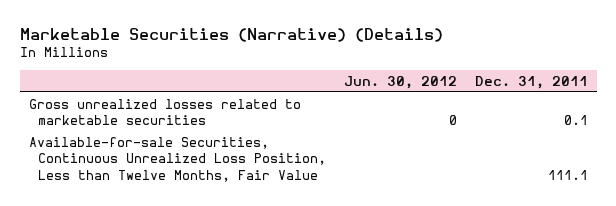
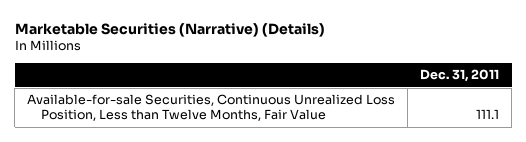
- | Jun. 30, 2012 | Dec. 31, 2011
+ | Dec. 31, 2011
- Gross unrealized losses related to marketable securities | 0 | 0.1

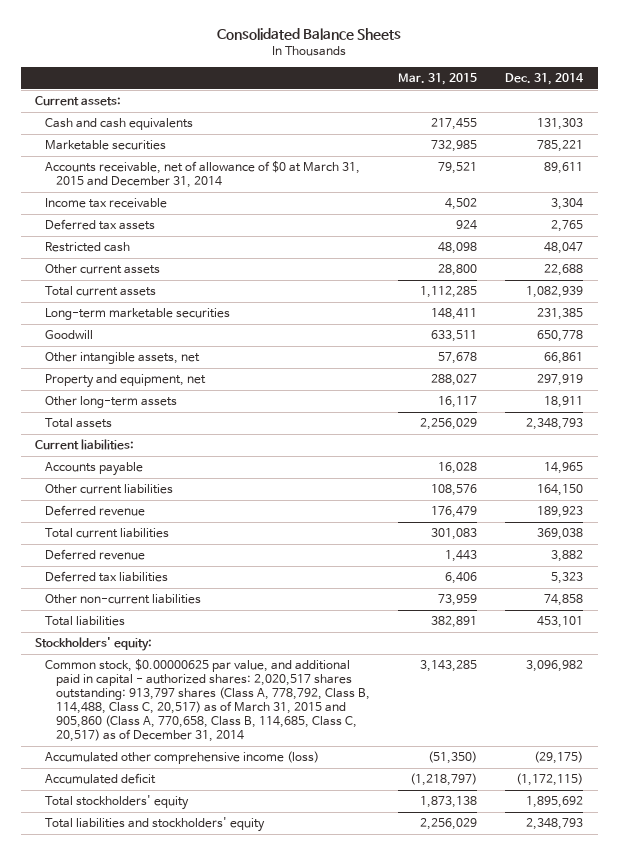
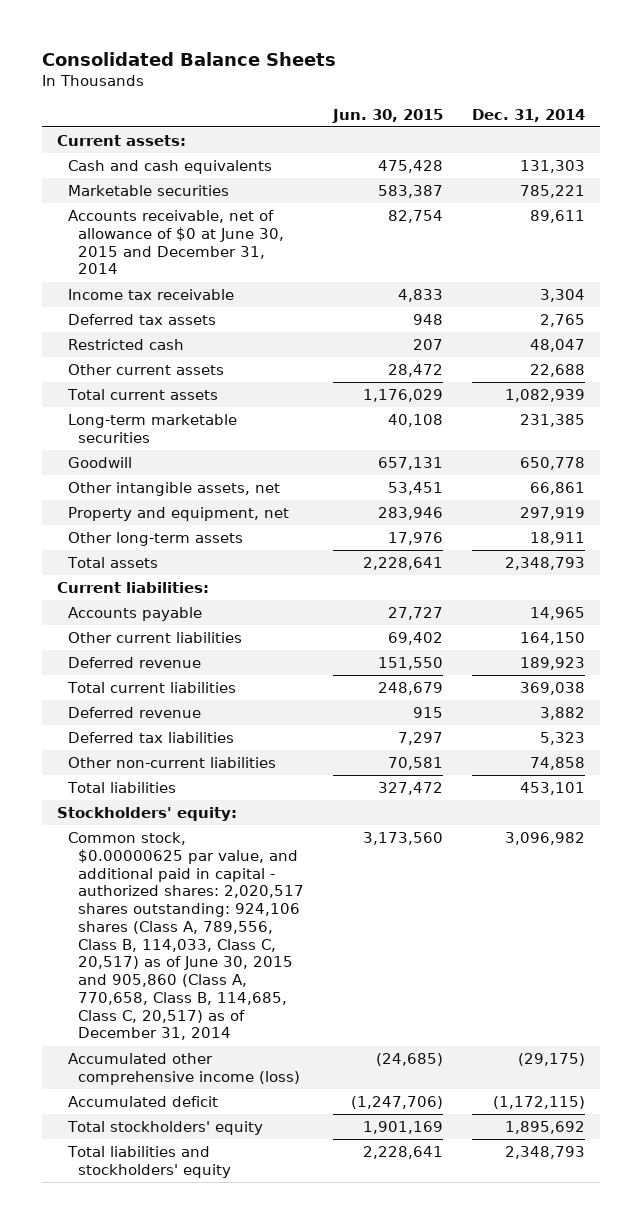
- | Mar. 31, 2015 | Dec. 31, 2014
+ | Jun. 30, 2015 | Dec. 31, 2014
- Accounts receivable, net of allowance of $0 at March 31, 2015 and December 31, 2014 | 79,521 | 89,611
+ Accounts receivable, net of allowance of $0 at June 30, 2015 and December 31, 2014 | 82,754 | 89,611
- Common stock, $0.00000625 par value, and additional paid in capital - authorized shares: 2,020,517 shares outstanding: 913,797 shares (Class A, 778,792, Class B, 114,488, Class C, 20,517) as of March 31, 2015 and 905,860 (Class A, 770,658, Class B, 114,685, Class C, 20,517) as of December 31, 2014 | 3,143,285 | 3,096,982
+ Common stock, $0.00000625 par value, and additional paid in capital - authorized shares: 2,020,517 shares outstanding: 924,106 shares (Class A, 789,556, Class B, 114,033, Class C, 20,517) as of June 30, 2015 and 905,860 (Class A, 770,658, Class B, 114,685, Class C, 20,517) as of December 31, 2014 | 3,173,560 | 3,096,982

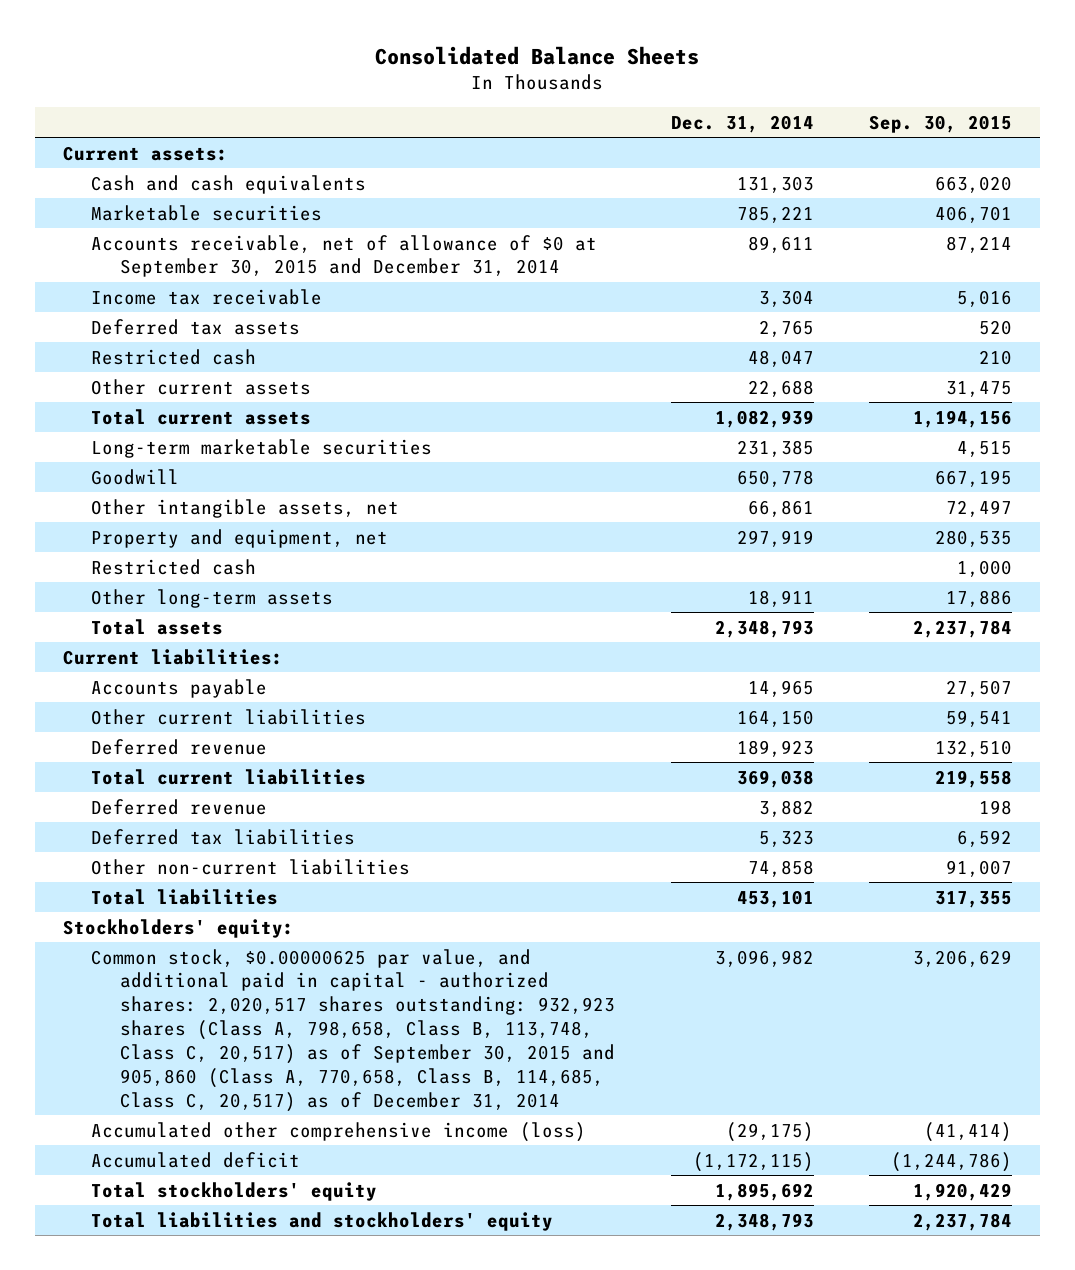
- | Jun. 30, 2015 | Dec. 31, 2014
+ | Dec. 31, 2014 | Sep. 30, 2015
- Accounts receivable, net of allowance of $0 at June 30, 2015 and December 31, 2014 | 82,754 | 89,611
+ Accounts receivable, net of allowance of $0 at September 30, 2015 and December 31, 2014 | 89,611 | 87,214
+ Restricted cash | | 1,000
- Common stock, $0.00000625 par value, and additional paid in capital - authorized shares: 2,020,517 shares outstanding: 924,106 shares (Class A, 789,556, Class B, 114,033, Class C, 20,517) as of June 30, 2015 and 905,860 (Class A, 770,658, Class B, 114,685, Class C, 20,517) as of December 31, 2014 | 3,173,560 | 3,096,982
+ Common stock, $0.00000625 par value, and additional paid in capital - authorized shares: 2,020,517 shares outstanding: 932,923 shares (Class A, 798,658, Class B, 113,748, Class C, 20,517) as of September 30, 2015 and 905,860 (Class A, 770,658, Class B, 114,685, Class C, 20,517) as of December 31, 2014 | 3,096,982 | 3,206,629

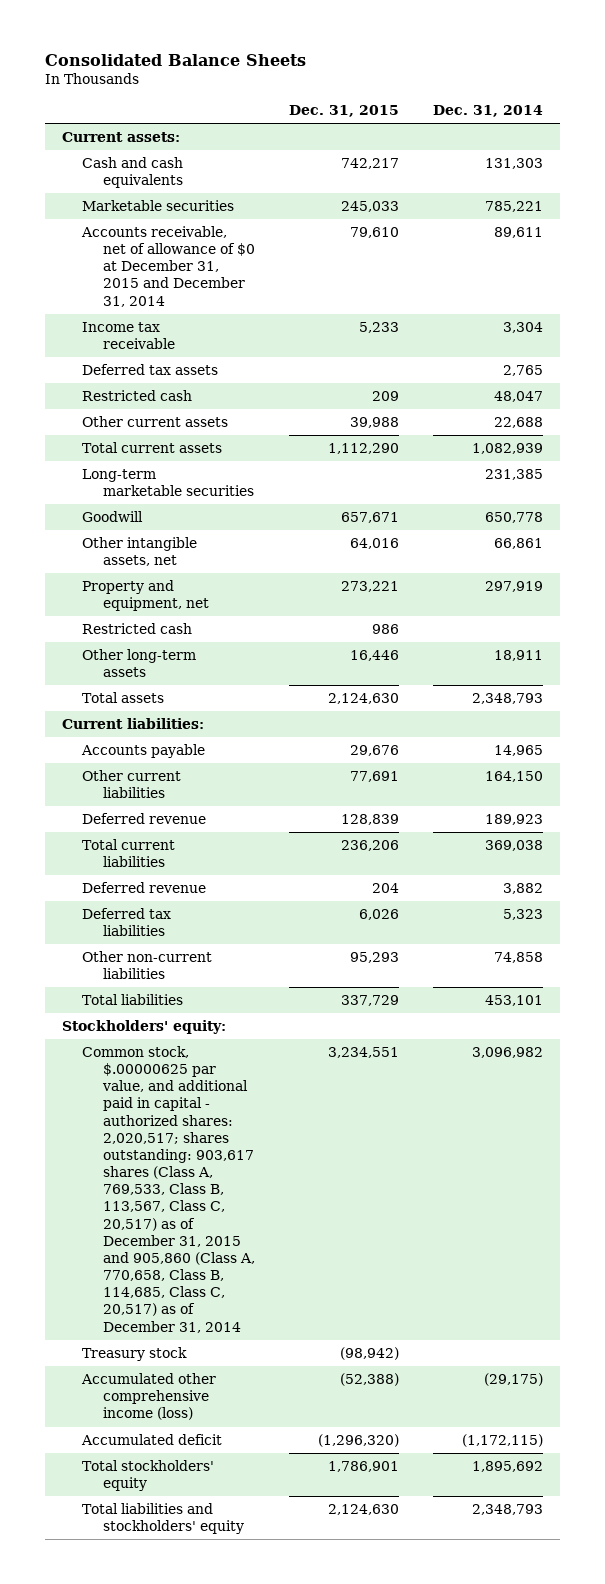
- | Dec. 31, 2014 | Sep. 30, 2015
+ | Dec. 31, 2015 | Dec. 31, 2014
- Accounts receivable, net of allowance of $0 at September 30, 2015 and December 31, 2014 | 89,611 | 87,214
+ Accounts receivable, net of allowance of $0 at December 31, 2015 and December 31, 2014 | 79,610 | 89,611
- Common stock, $0.00000625 par value, and additional paid in capital - authorized shares: 2,020,517 shares outstanding: 932,923 shares (Class A, 798,658, Class B, 113,748, Class C, 20,517) as of September 30, 2015 and 905,860 (Class A, 770,658, Class B, 114,685, Class C, 20,517) as of December 31, 2014 | 3,096,982 | 3,206,629
+ Common stock, $.00000625 par value, and additional paid in capital - authorized shares: 2,020,517; shares outstanding: 903,617 shares (Class A, 769,533, Class B, 113,567, Class C, 20,517) as of December 31, 2015 and 905,860 (Class A, 770,658, Class B, 114,685, Class C, 20,517) as of December 31, 2014 | 3,234,551 | 3,096,982
+ Treasury stock | (98,942) |

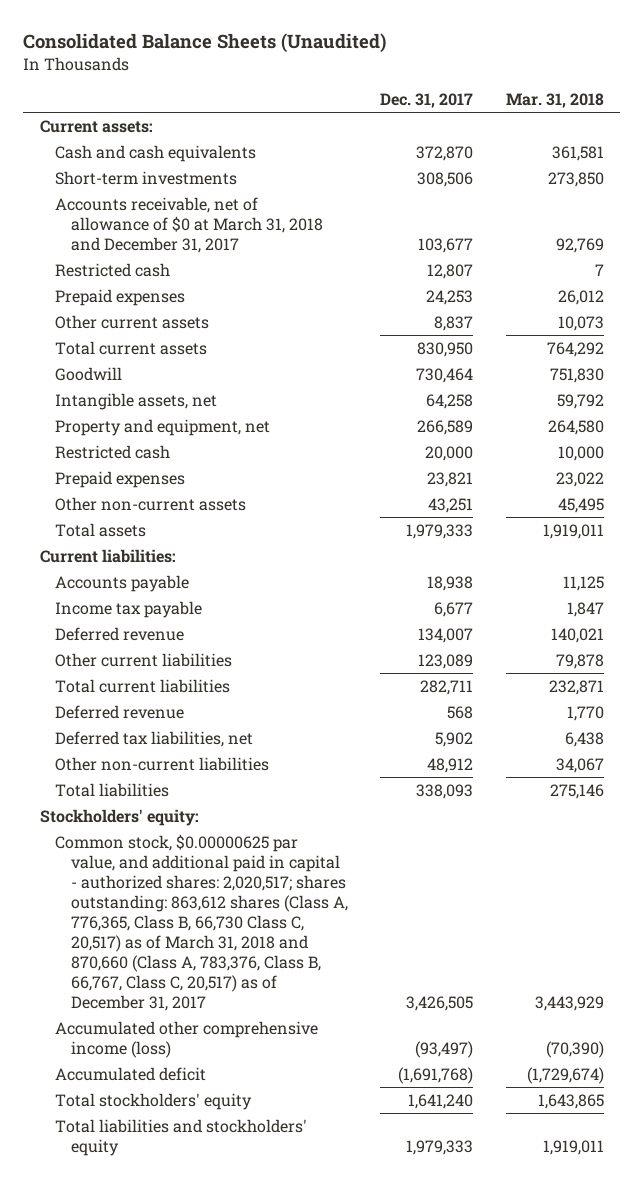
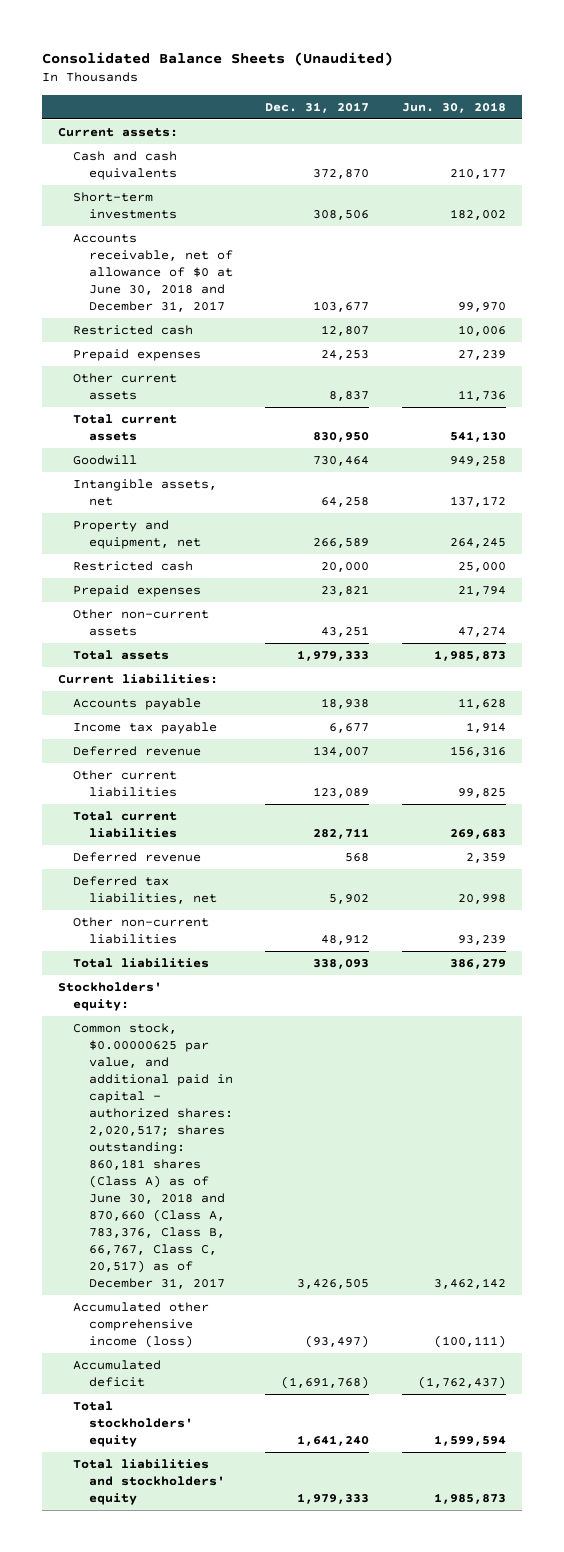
- | Dec. 31, 2017 | Mar. 31, 2018
+ | Dec. 31, 2017 | Jun. 30, 2018
- Accounts receivable, net of allowance of $0 at March 31, 2018 and December 31, 2017 | 103,677 | 92,769
+ Accounts receivable, net of allowance of $0 at June 30, 2018 and December 31, 2017 | 103,677 | 99,970
- Common stock, $0.00000625 par value, and additional paid in capital - authorized shares: 2,020,517; shares outstanding: 863,612 shares (Class A, 776,365, Class B, 66,730 Class C, 20,517) as of March 31, 2018 and 870,660 (Class A, 783,376, Class B, 66,767, Class C, 20,517) as of December 31, 2017 | 3,426,505 | 3,443,929
+ Common stock, $0.00000625 par value, and additional paid in capital - authorized shares: 2,020,517; shares outstanding: 860,181 shares (Class A) as of June 30, 2018 and 870,660 (Class A, 783,376, Class B, 66,767, Class C, 20,517) as of December 31, 2017 | 3,426,505 | 3,462,142

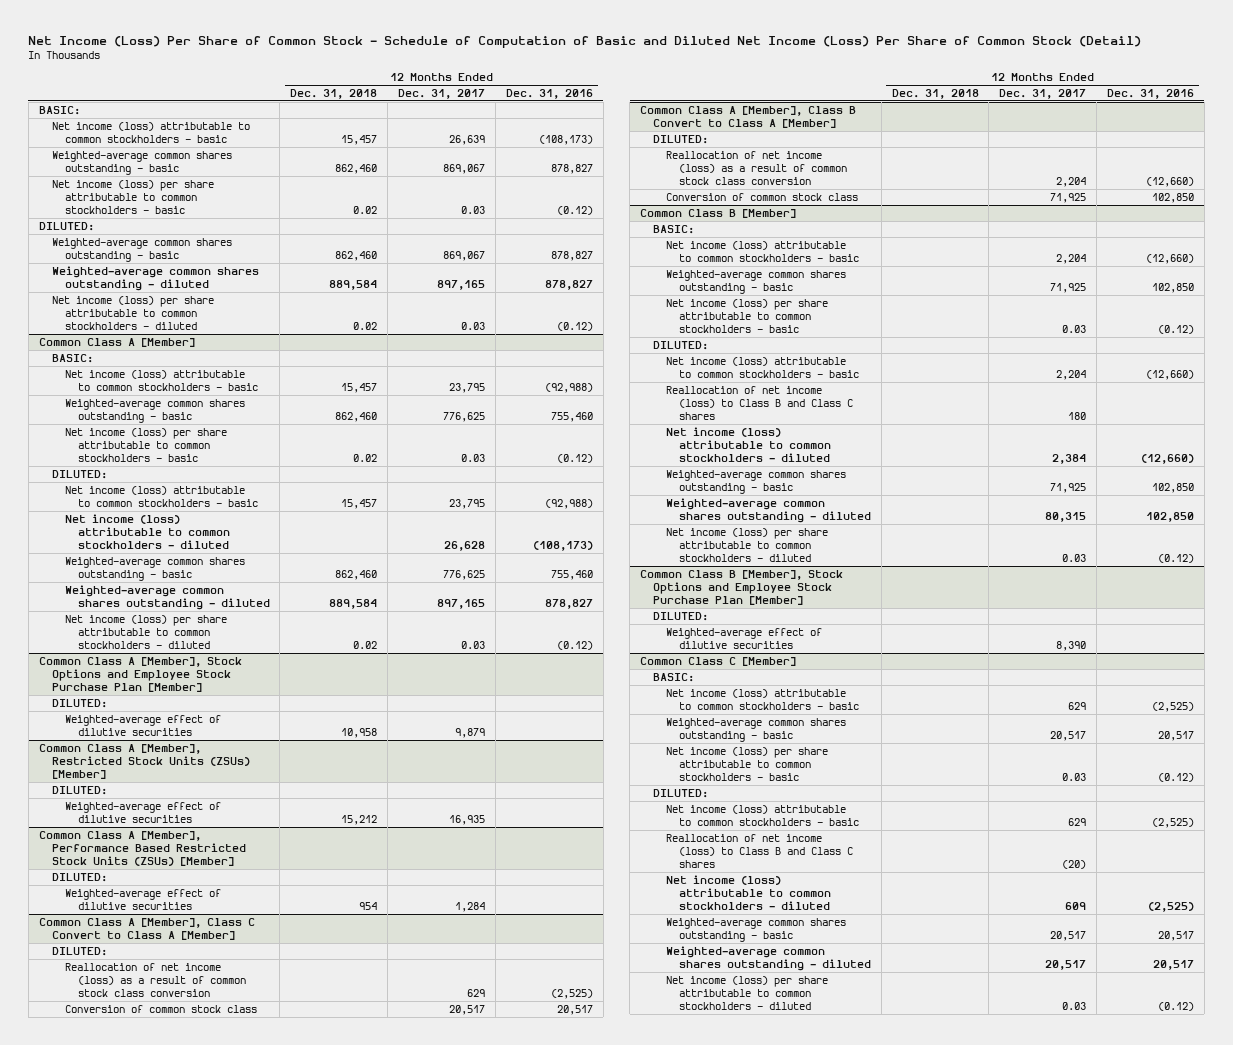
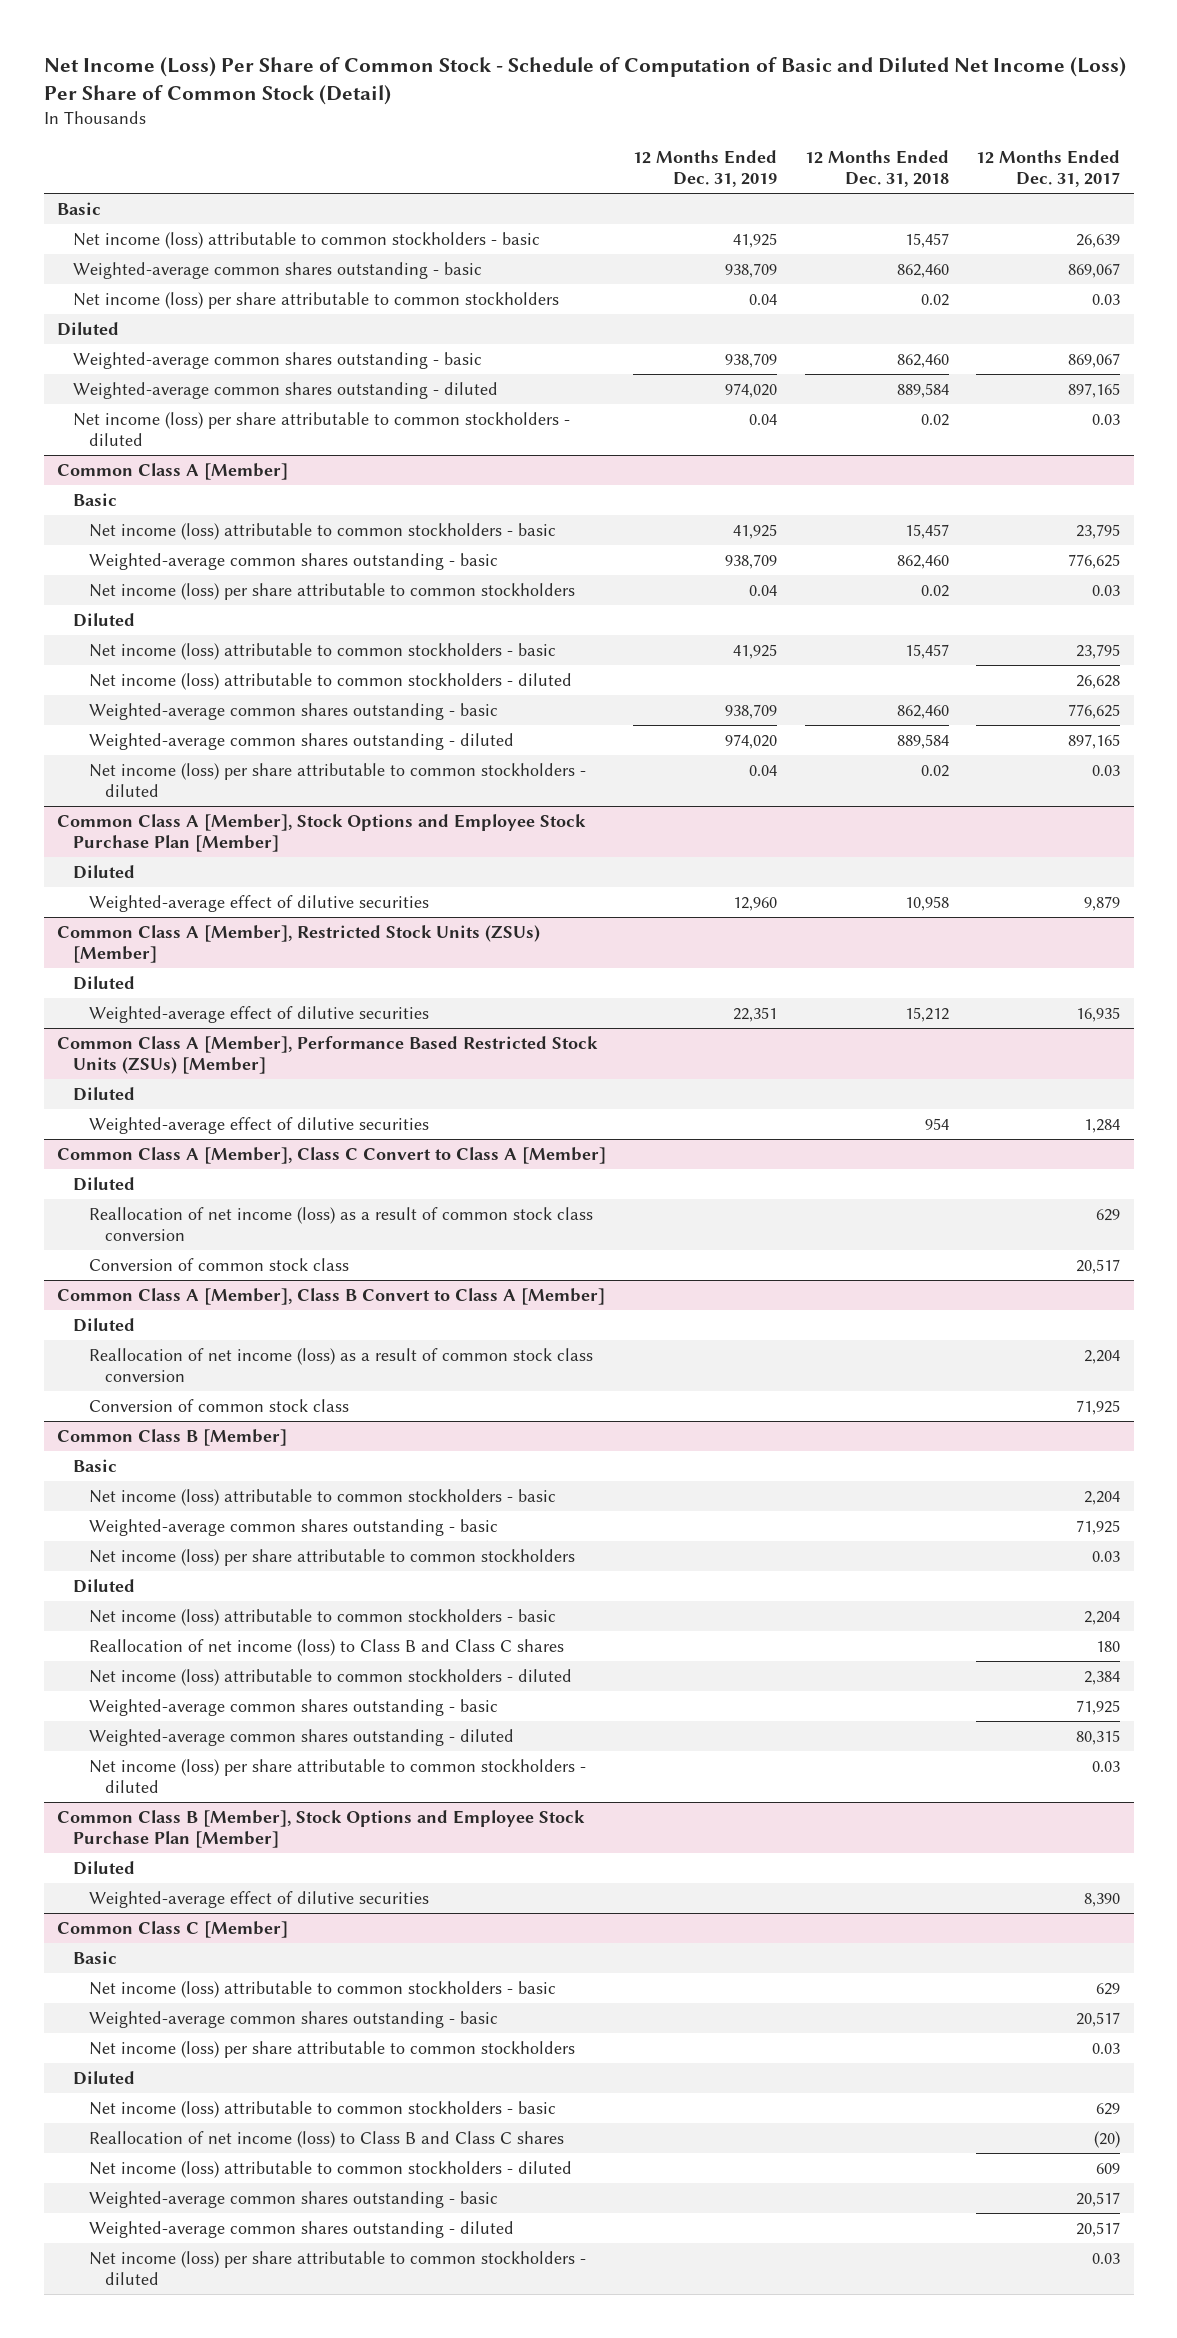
- | 12 Months Ended Dec. 31, 2018 | 12 Months Ended Dec. 31, 2017 | 12 Months Ended Dec. 31, 2016
+ | 12 Months Ended Dec. 31, 2019 | 12 Months Ended Dec. 31, 2018 | 12 Months Ended Dec. 31, 2017
- BASIC:
+ Basic
- Net income (loss) per share attributable to common stockholders - basic | 0.02 | 0.03 | (0.12)
- DILUTED:
+ Net income (loss) per share attributable to common stockholders | 0.04 | 0.02 | 0.03
+ Diluted
@ Common Class A [Member]
- BASIC:
+ Basic
- Net income (loss) per share attributable to common stockholders - basic | 0.02 | 0.03 | (0.12)
- DILUTED:
+ Net income (loss) per share attributable to common stockholders | 0.04 | 0.02 | 0.03
+ Diluted
@ Common Class A [Member], Stock Options and Employee Stock Purchase Plan [Member]
- DILUTED:
+ Diluted
@ Common Class A [Member], Restricted Stock Units (ZSUs) [Member]
- DILUTED:
+ Diluted
@ Common Class A [Member], Performance Based Restricted Stock Units (ZSUs) [Member]
- DILUTED:
+ Diluted
@ Common Class A [Member], Class C Convert to Class A [Member]
- DILUTED:
+ Diluted
@ Common Class A [Member], Class B Convert to Class A [Member]
- DILUTED:
+ Diluted
@ Common Class B [Member]
- BASIC:
+ Basic
- Net income (loss) per share attributable to common stockholders - basic | | 0.03 | (0.12)
- DILUTED:
+ Net income (loss) per share attributable to common stockholders | | | 0.03
+ Diluted
@ Common Class B [Member], Stock Options and Employee Stock Purchase Plan [Member]
- DILUTED:
+ Diluted
@ Common Class C [Member]
- BASIC:
+ Basic
- Net income (loss) per share attributable to common stockholders - basic | | 0.03 | (0.12)
- DILUTED:
+ Net income (loss) per share attributable to common stockholders | | | 0.03
+ Diluted

